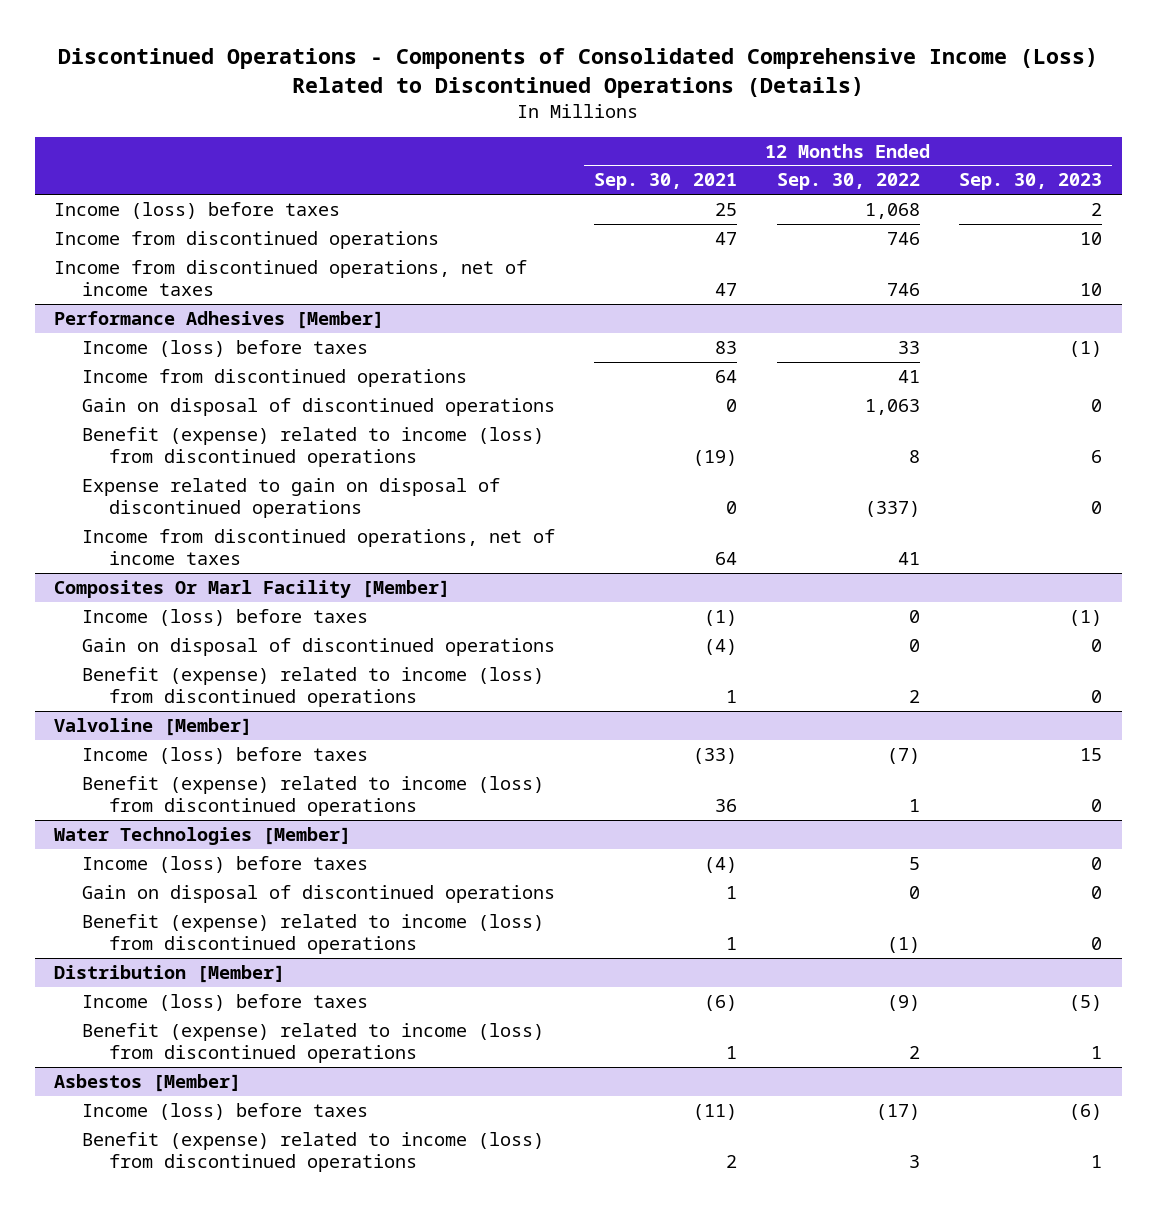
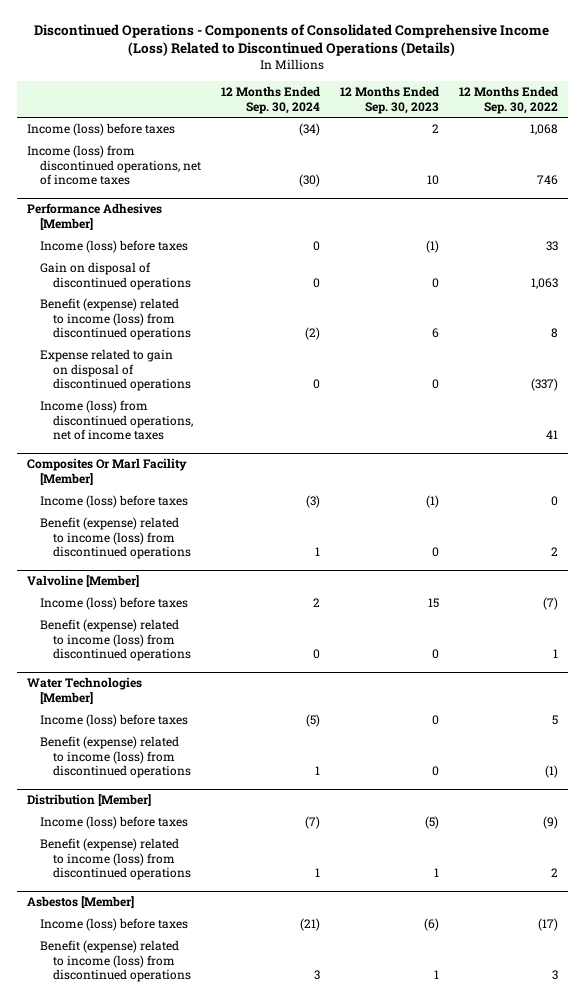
- | 12 Months Ended Sep. 30, 2021 | 12 Months Ended Sep. 30, 2022 | 12 Months Ended Sep. 30, 2023
+ | 12 Months Ended Sep. 30, 2024 | 12 Months Ended Sep. 30, 2023 | 12 Months Ended Sep. 30, 2022
- Income from discontinued operations | 47 | 746 | 10
- Income from discontinued operations, net of income taxes | 47 | 746 | 10
+ Income (loss) from discontinued operations, net of income taxes | (30) | 10 | 746
@ Performance Adhesives [Member]
- Income from discontinued operations | 64 | 41 |
- Income from discontinued operations, net of income taxes | 64 | 41 |
+ Income (loss) from discontinued operations, net of income taxes | | | 41
@ Composites Or Marl Facility [Member]
- Gain on disposal of discontinued operations | (4) | 0 | 0
@ Water Technologies [Member]
- Gain on disposal of discontinued operations | 1 | 0 | 0

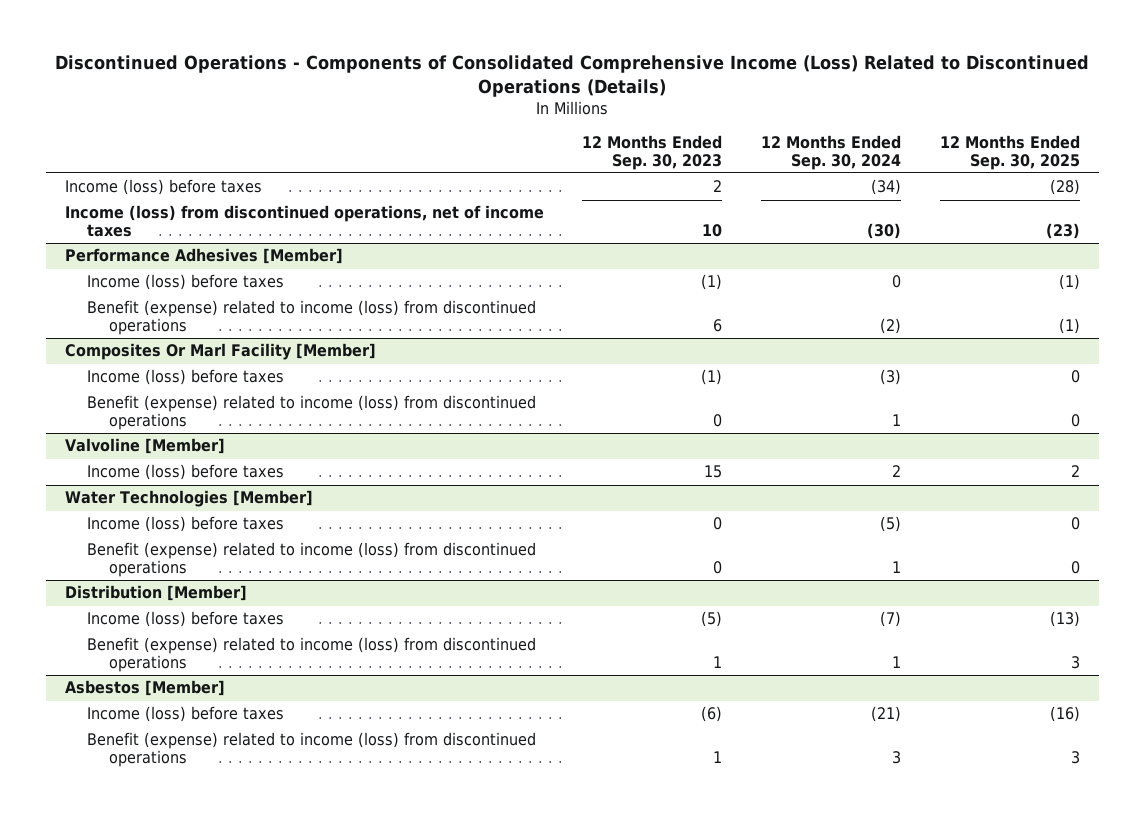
- | 12 Months Ended Sep. 30, 2024 | 12 Months Ended Sep. 30, 2023 | 12 Months Ended Sep. 30, 2022
+ | 12 Months Ended Sep. 30, 2023 | 12 Months Ended Sep. 30, 2024 | 12 Months Ended Sep. 30, 2025
@ Performance Adhesives [Member]
- Gain on disposal of discontinued operations | 0 | 0 | 1,063
- Expense related to gain on disposal of discontinued operations | 0 | 0 | (337)
- Income (loss) from discontinued operations, net of income taxes | | | 41
@ Valvoline [Member]
- Benefit (expense) related to income (loss) from discontinued operations | 0 | 0 | 1

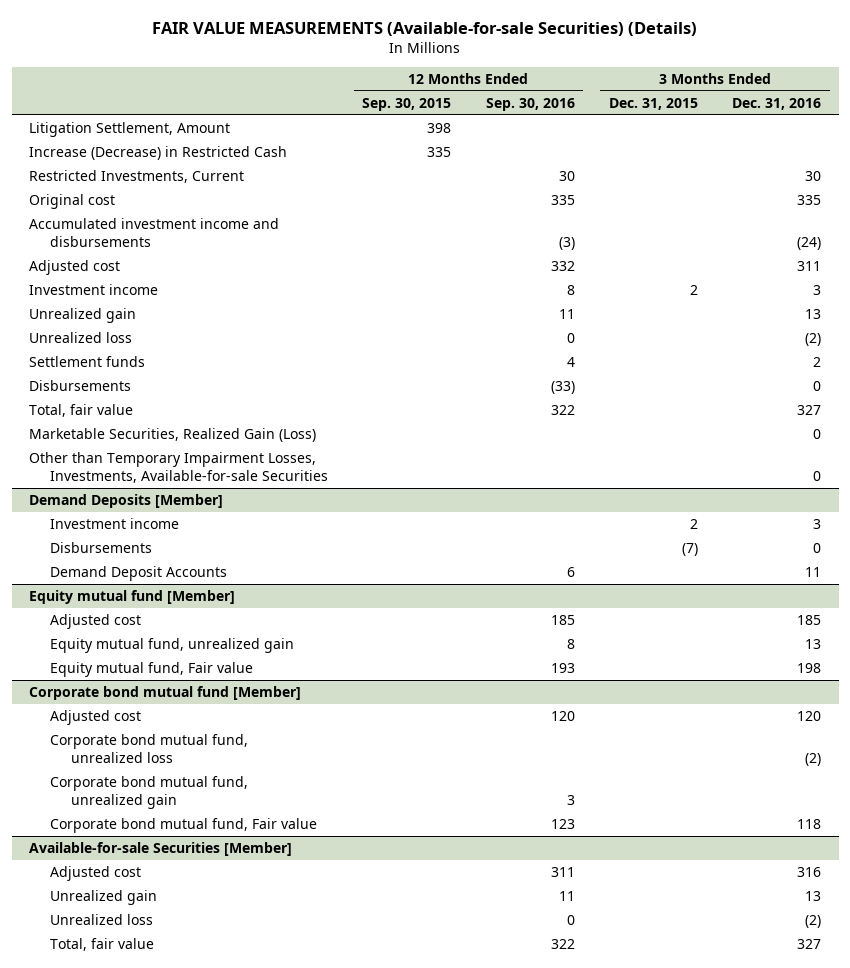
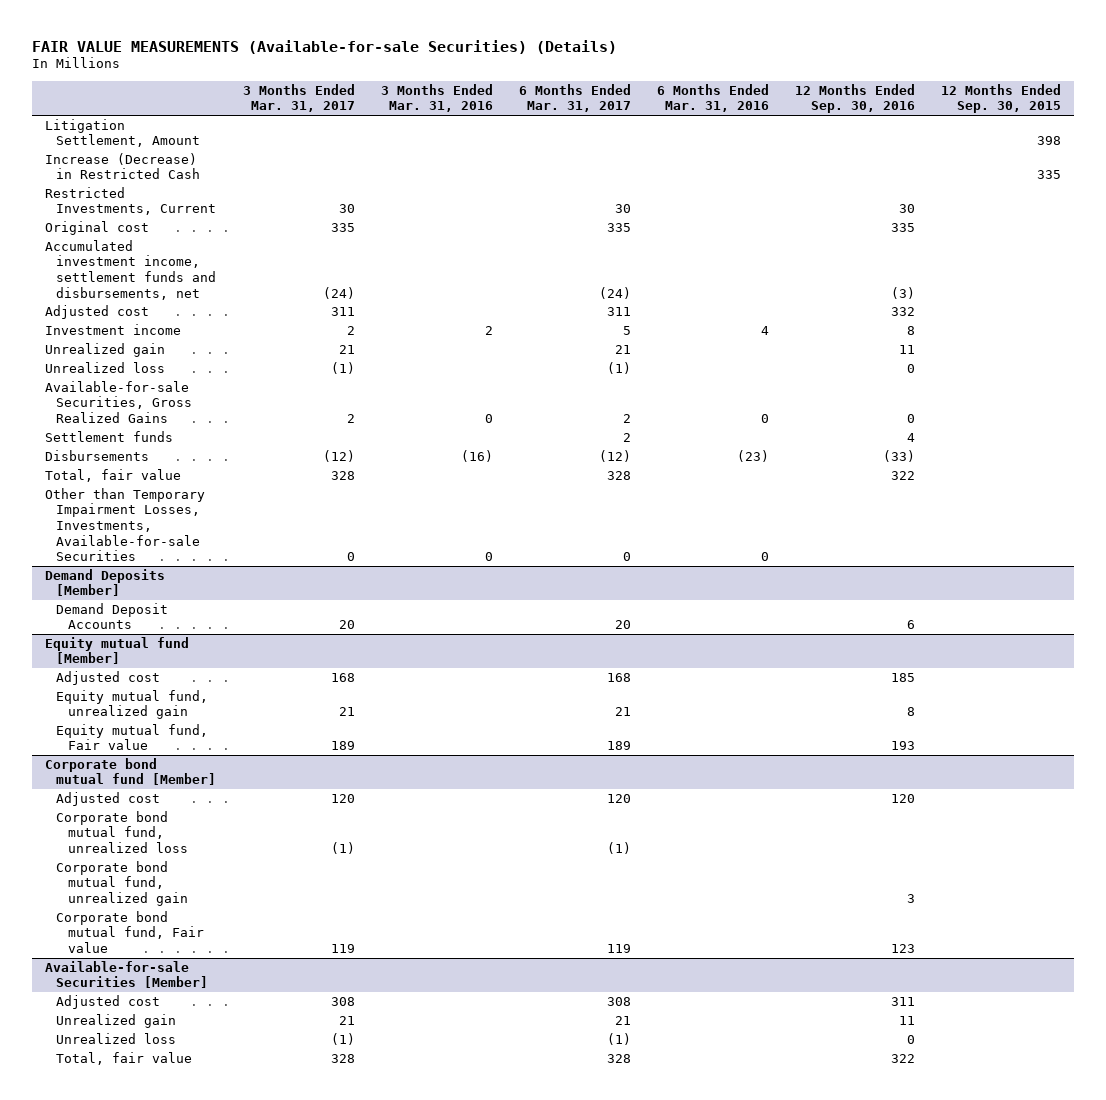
- | 12 Months Ended Sep. 30, 2015 | 12 Months Ended Sep. 30, 2016 | 3 Months Ended Dec. 31, 2015 | 3 Months Ended Dec. 31, 2016
+ | 3 Months Ended Mar. 31, 2017 | 3 Months Ended Mar. 31, 2016 | 6 Months Ended Mar. 31, 2017 | 6 Months Ended Mar. 31, 2016 | 12 Months Ended Sep. 30, 2016 | 12 Months Ended Sep. 30, 2015
- Accumulated investment income and disbursements | | (3) | | (24)
+ Accumulated investment income, settlement funds and disbursements, net | (24) | | (24) | | (3) |
+ Available-for-sale Securities, Gross Realized Gains | 2 | 0 | 2 | 0 | 0 |
- Marketable Securities, Realized Gain (Loss) | | | | 0
@ Demand Deposits [Member]
- Investment income | | | 2 | 3
- Disbursements | | | (7) | 0

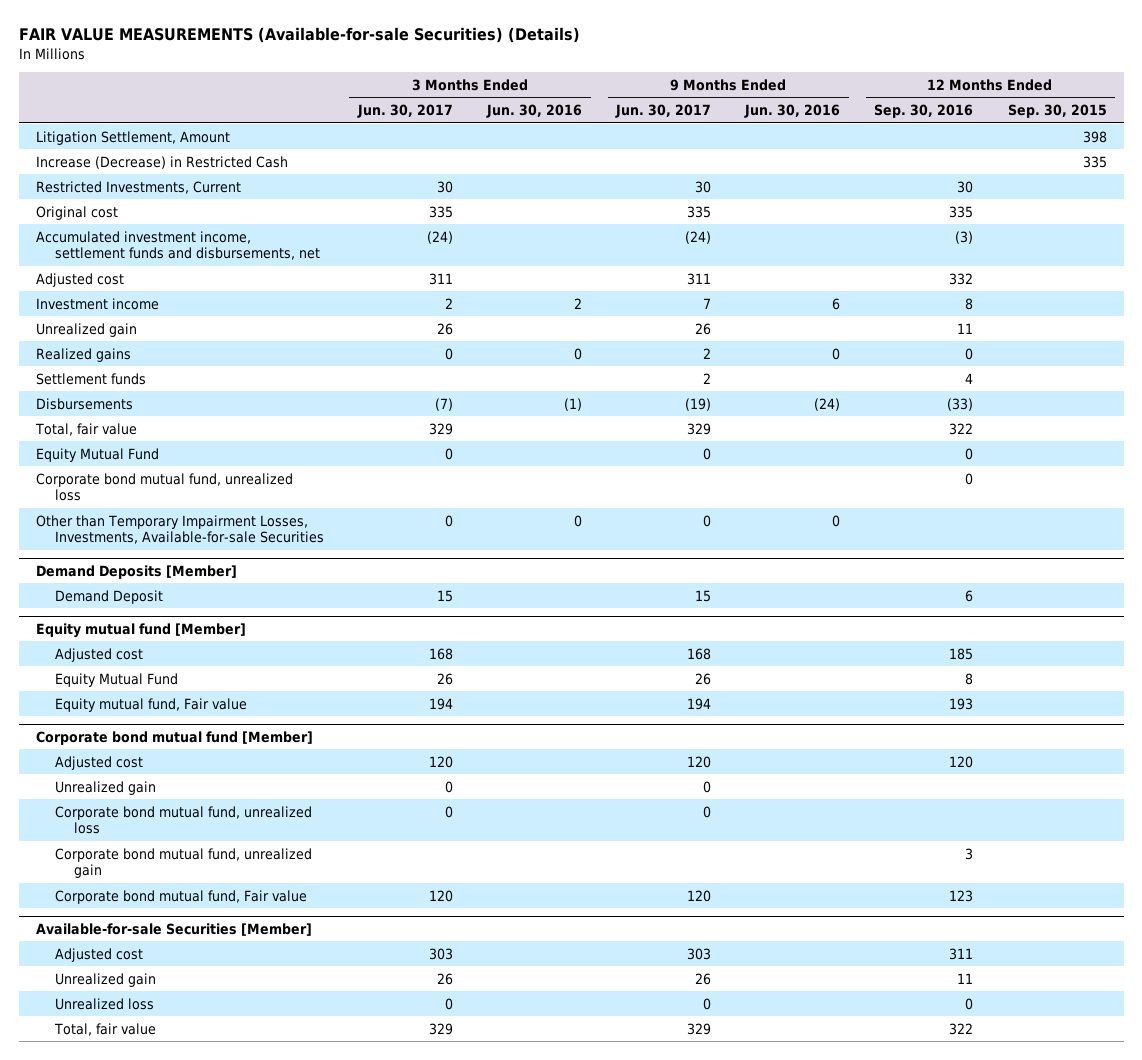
- | 3 Months Ended Mar. 31, 2017 | 3 Months Ended Mar. 31, 2016 | 6 Months Ended Mar. 31, 2017 | 6 Months Ended Mar. 31, 2016 | 12 Months Ended Sep. 30, 2016 | 12 Months Ended Sep. 30, 2015
+ | 3 Months Ended Jun. 30, 2017 | 3 Months Ended Jun. 30, 2016 | 9 Months Ended Jun. 30, 2017 | 9 Months Ended Jun. 30, 2016 | 12 Months Ended Sep. 30, 2016 | 12 Months Ended Sep. 30, 2015
- Unrealized loss | (1) | | (1) | | 0 |
- Available-for-sale Securities, Gross Realized Gains | 2 | 0 | 2 | 0 | 0 |
+ Realized gains | 0 | 0 | 2 | 0 | 0 |
+ Equity Mutual Fund | 0 | | 0 | | 0 |
+ Corporate bond mutual fund, unrealized loss | | | | | 0 |
@ Demand Deposits [Member]
- Demand Deposit Accounts | 20 | | 20 | | 6 |
+ Demand Deposit | 15 | | 15 | | 6 |
@ Equity mutual fund [Member]
- Equity mutual fund, unrealized gain | 21 | | 21 | | 8 |
+ Equity Mutual Fund | 26 | | 26 | | 8 |
@ Corporate bond mutual fund [Member]
+ Unrealized gain | 0 | | 0 | | |

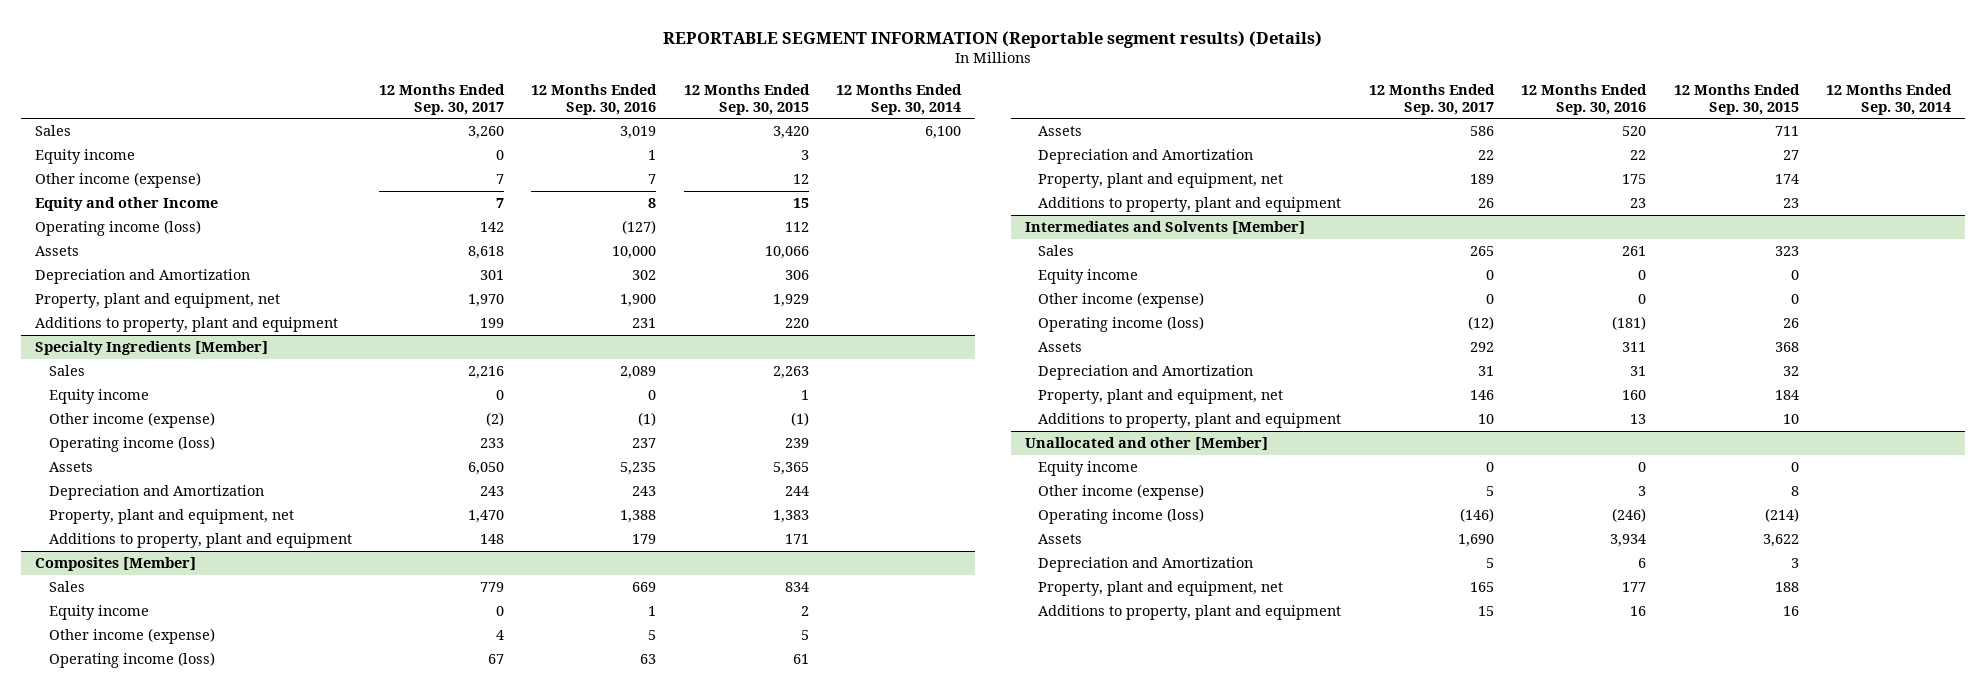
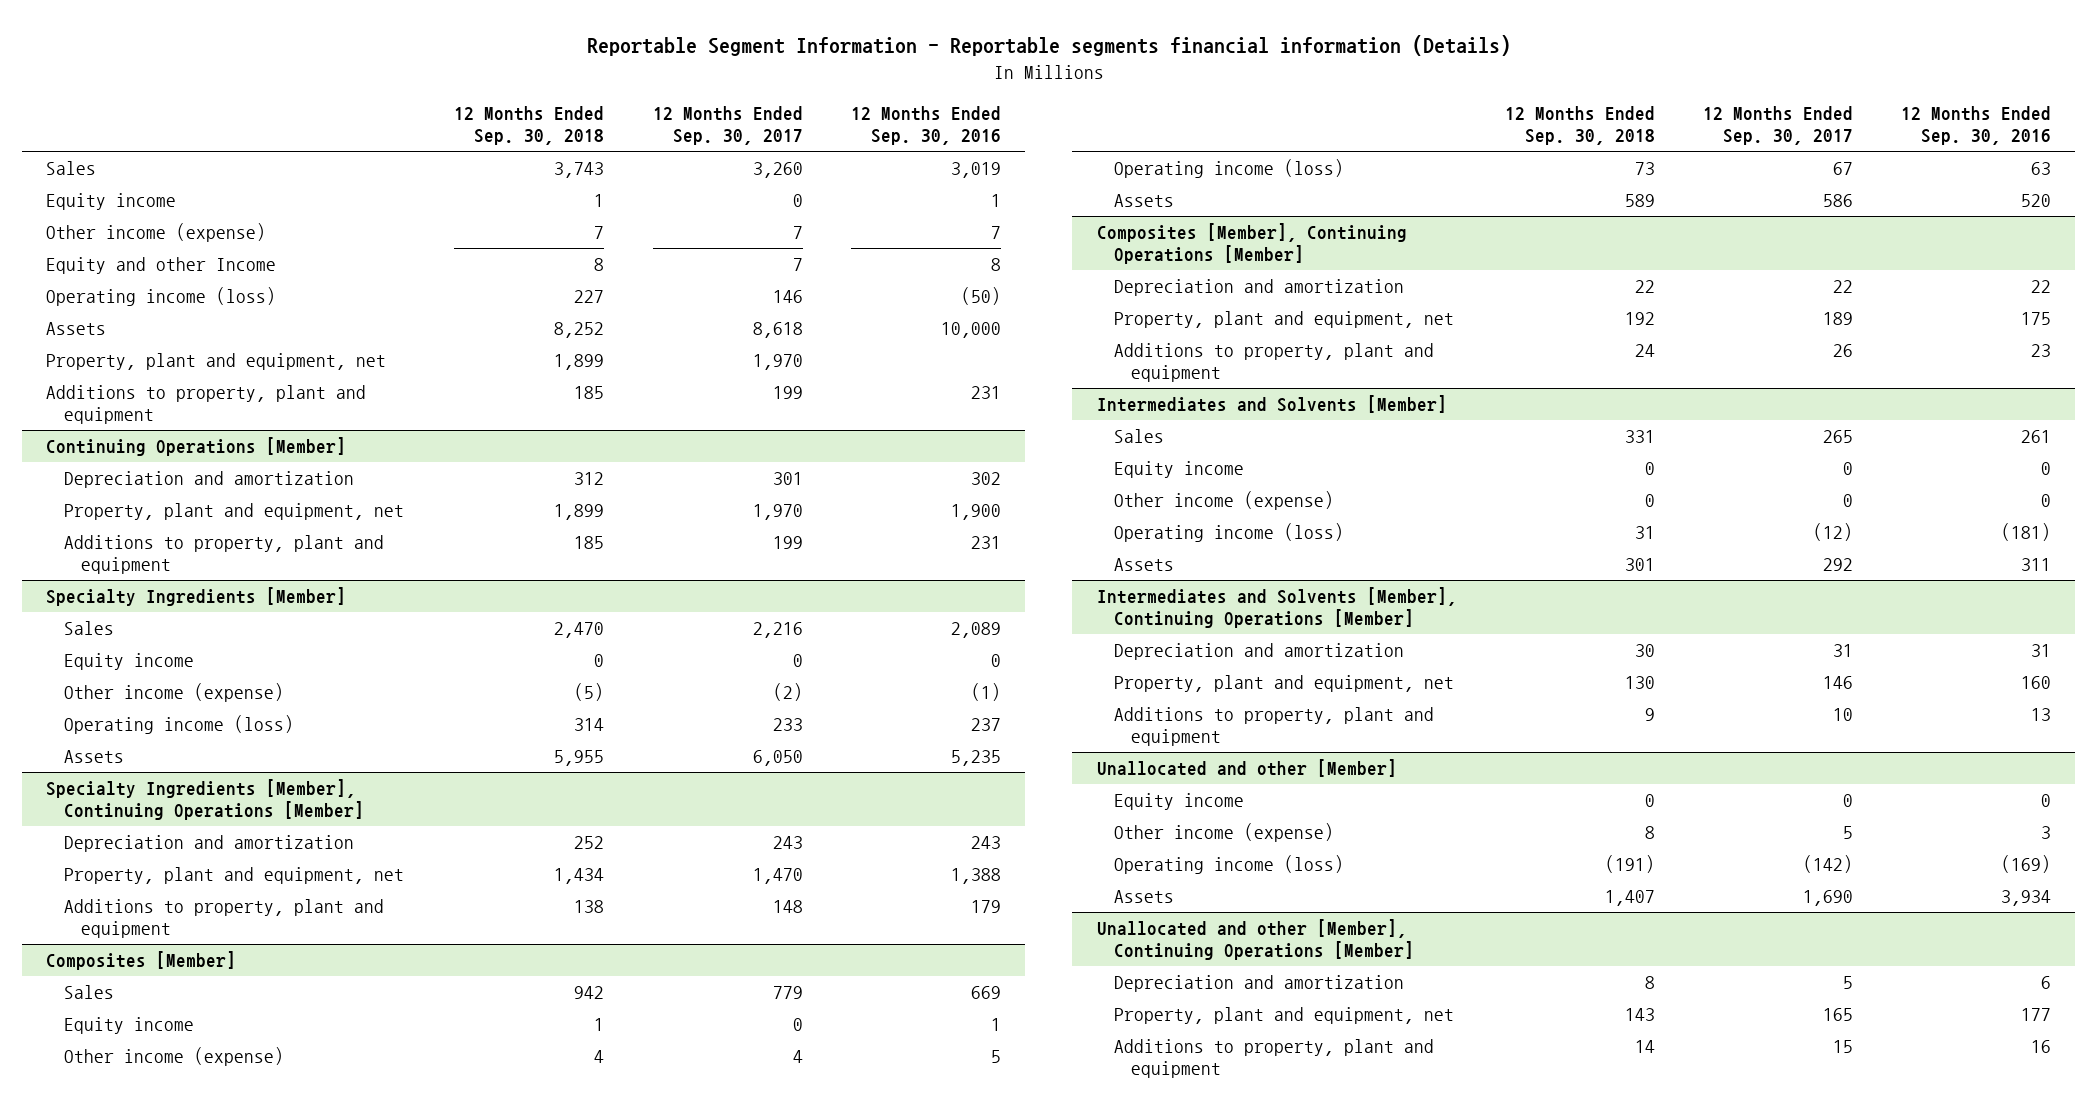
- REPORTABLE SEGMENT INFORMATION (Reportable segment results) (Details)
+ Reportable Segment Information - Reportable segments financial information (Details)
- | 12 Months Ended Sep. 30, 2017 | 12 Months Ended Sep. 30, 2016 | 12 Months Ended Sep. 30, 2015 | 12 Months Ended Sep. 30, 2014
+ | 12 Months Ended Sep. 30, 2018 | 12 Months Ended Sep. 30, 2017 | 12 Months Ended Sep. 30, 2016
- Operating income (loss) | 142 | (127) | 112 |
+ Operating income (loss) | 227 | 146 | (50)
- Depreciation and Amortization | 301 | 302 | 306 |
+ Property, plant and equipment, net | 1,899 | 1,970 |
+ Additions to property, plant and equipment | 185 | 199 | 231
+ Continuing Operations [Member]
+ Depreciation and amortization | 312 | 301 | 302
@ Specialty Ingredients [Member]
- Depreciation and Amortization | 243 | 243 | 244 |
+ Specialty Ingredients [Member], Continuing Operations [Member]
+ Depreciation and amortization | 252 | 243 | 243
@ Composites [Member]
- Depreciation and Amortization | 22 | 22 | 27 |
+ Composites [Member], Continuing Operations [Member]
+ Depreciation and amortization | 22 | 22 | 22
@ Intermediates and Solvents [Member]
- Depreciation and Amortization | 31 | 31 | 32 |
+ Intermediates and Solvents [Member], Continuing Operations [Member]
+ Depreciation and amortization | 30 | 31 | 31
@ Unallocated and other [Member]
- Operating income (loss) | (146) | (246) | (214) |
+ Operating income (loss) | (191) | (142) | (169)
- Depreciation and Amortization | 5 | 6 | 3 |
+ Unallocated and other [Member], Continuing Operations [Member]
+ Depreciation and amortization | 8 | 5 | 6

